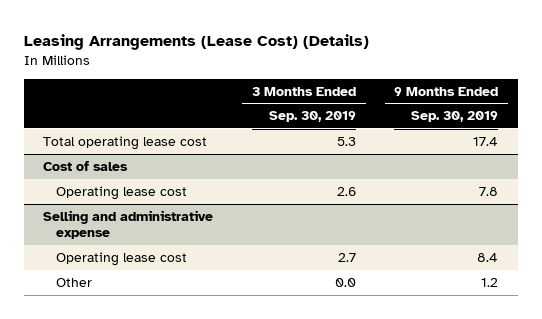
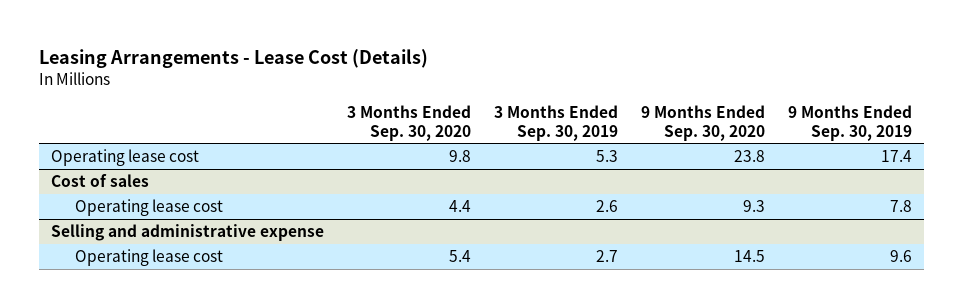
- Leasing Arrangements (Lease Cost) (Details)
+ Leasing Arrangements - Lease Cost (Details)
- | 3 Months Ended Sep. 30, 2019 | 9 Months Ended Sep. 30, 2019
+ | 3 Months Ended Sep. 30, 2020 | 3 Months Ended Sep. 30, 2019 | 9 Months Ended Sep. 30, 2020 | 9 Months Ended Sep. 30, 2019
- Total operating lease cost | 5.3 | 17.4
+ Operating lease cost | 9.8 | 5.3 | 23.8 | 17.4
@ Selling and administrative expense
- Operating lease cost | 2.7 | 8.4
- Other | 0.0 | 1.2
+ Operating lease cost | 5.4 | 2.7 | 14.5 | 9.6

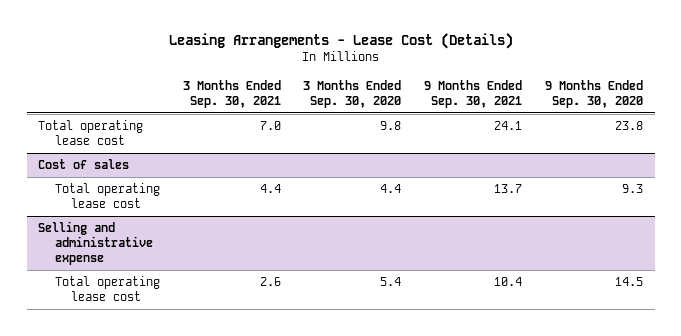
- | 3 Months Ended Sep. 30, 2020 | 3 Months Ended Sep. 30, 2019 | 9 Months Ended Sep. 30, 2020 | 9 Months Ended Sep. 30, 2019
+ | 3 Months Ended Sep. 30, 2021 | 3 Months Ended Sep. 30, 2020 | 9 Months Ended Sep. 30, 2021 | 9 Months Ended Sep. 30, 2020
- Operating lease cost | 9.8 | 5.3 | 23.8 | 17.4
+ Total operating lease cost | 7.0 | 9.8 | 24.1 | 23.8
@ Cost of sales
- Operating lease cost | 4.4 | 2.6 | 9.3 | 7.8
+ Total operating lease cost | 4.4 | 4.4 | 13.7 | 9.3
@ Selling and administrative expense
- Operating lease cost | 5.4 | 2.7 | 14.5 | 9.6
+ Total operating lease cost | 2.6 | 5.4 | 10.4 | 14.5

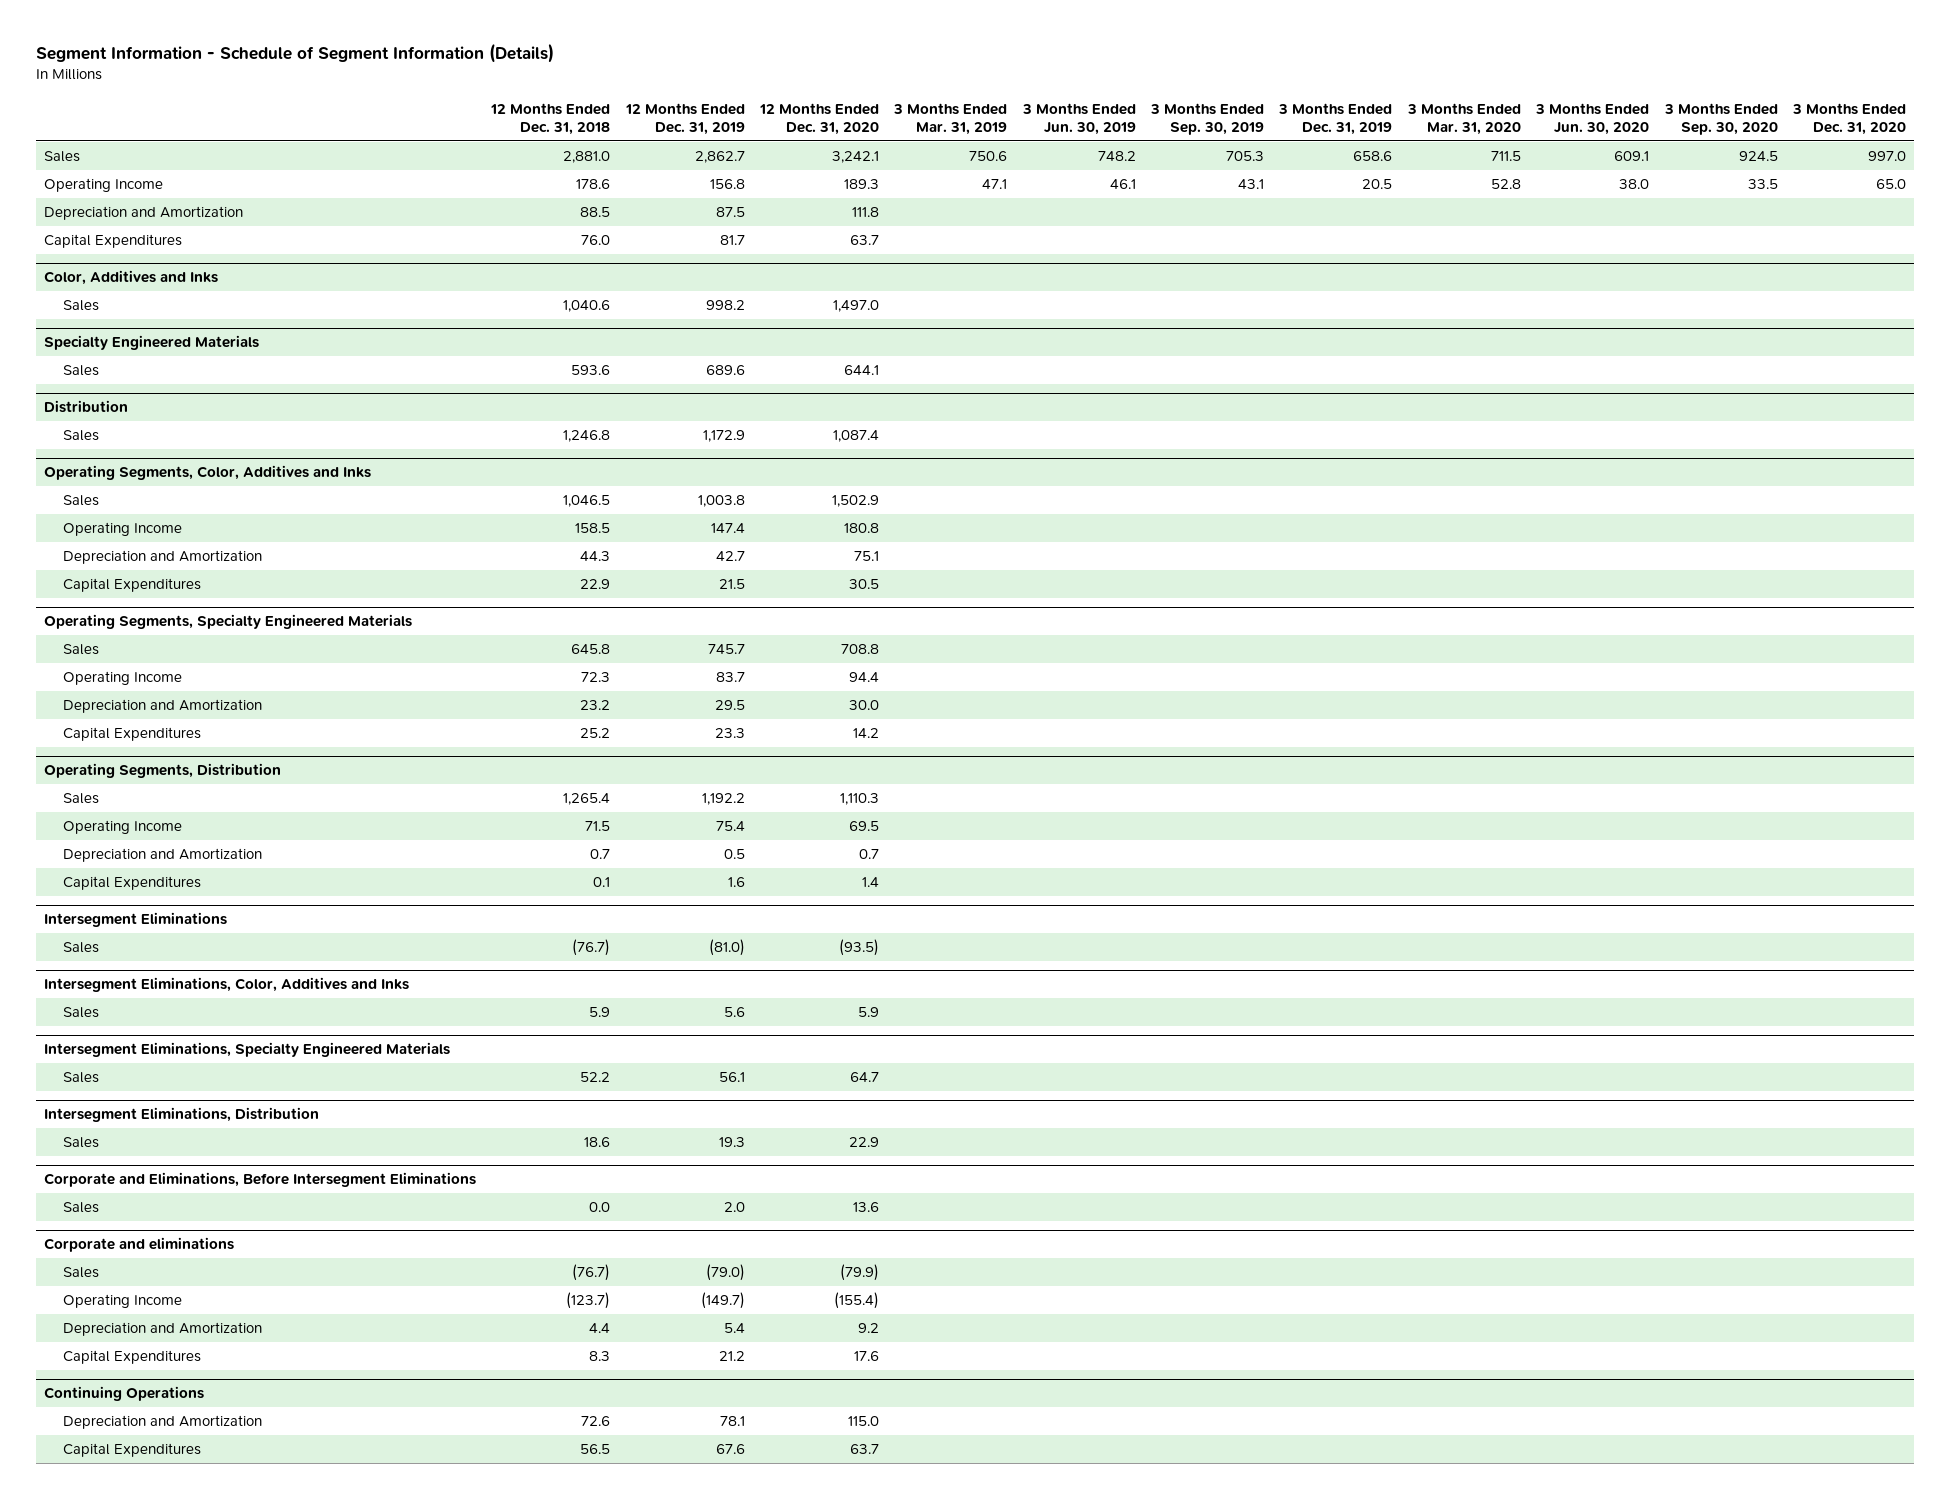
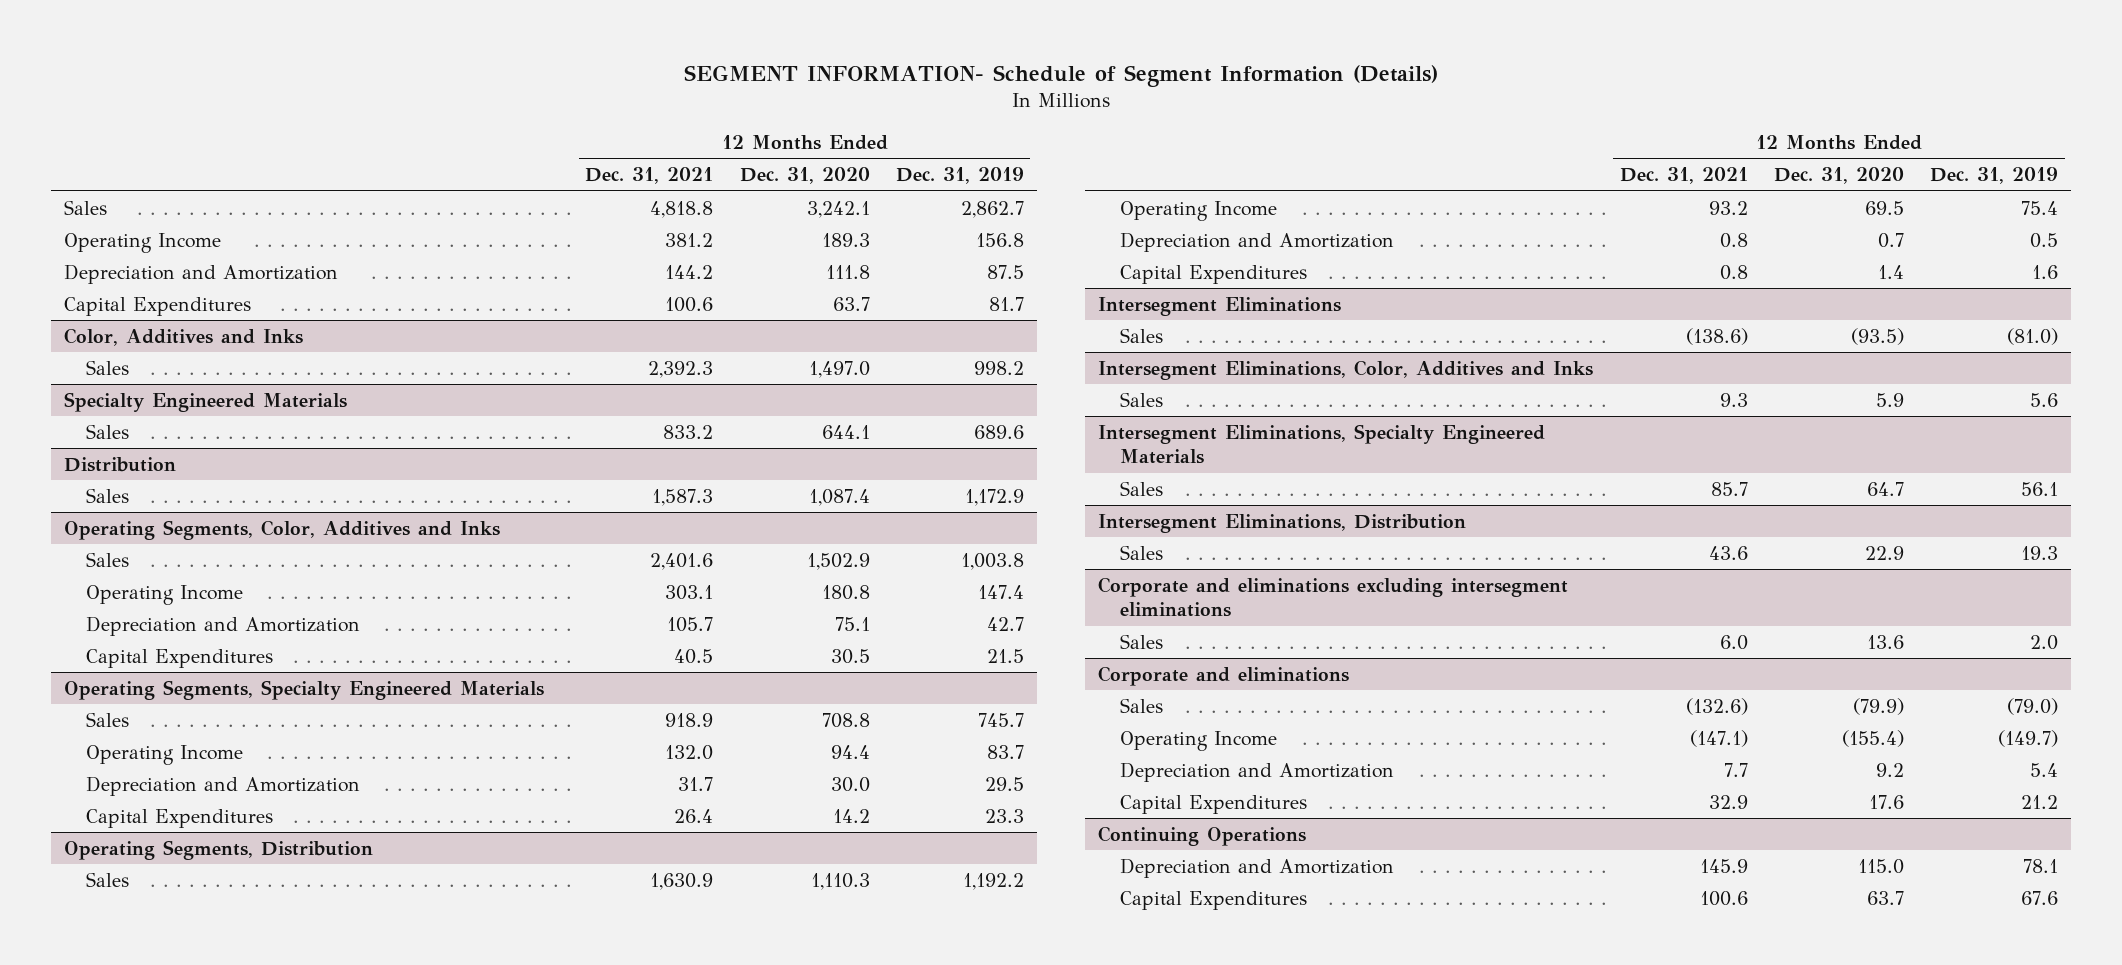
- Segment Information - Schedule of Segment Information (Details)
+ SEGMENT INFORMATION- Schedule of Segment Information (Details)
- | 12 Months Ended Dec. 31, 2018 | 12 Months Ended Dec. 31, 2019 | 12 Months Ended Dec. 31, 2020 | 3 Months Ended Mar. 31, 2019 | 3 Months Ended Jun. 30, 2019 | 3 Months Ended Sep. 30, 2019 | 3 Months Ended Dec. 31, 2019 | 3 Months Ended Mar. 31, 2020 | 3 Months Ended Jun. 30, 2020 | 3 Months Ended Sep. 30, 2020 | 3 Months Ended Dec. 31, 2020
+ | 12 Months Ended Dec. 31, 2021 | 12 Months Ended Dec. 31, 2020 | 12 Months Ended Dec. 31, 2019
- Corporate and Eliminations, Before Intersegment Eliminations
+ Corporate and eliminations excluding intersegment eliminations

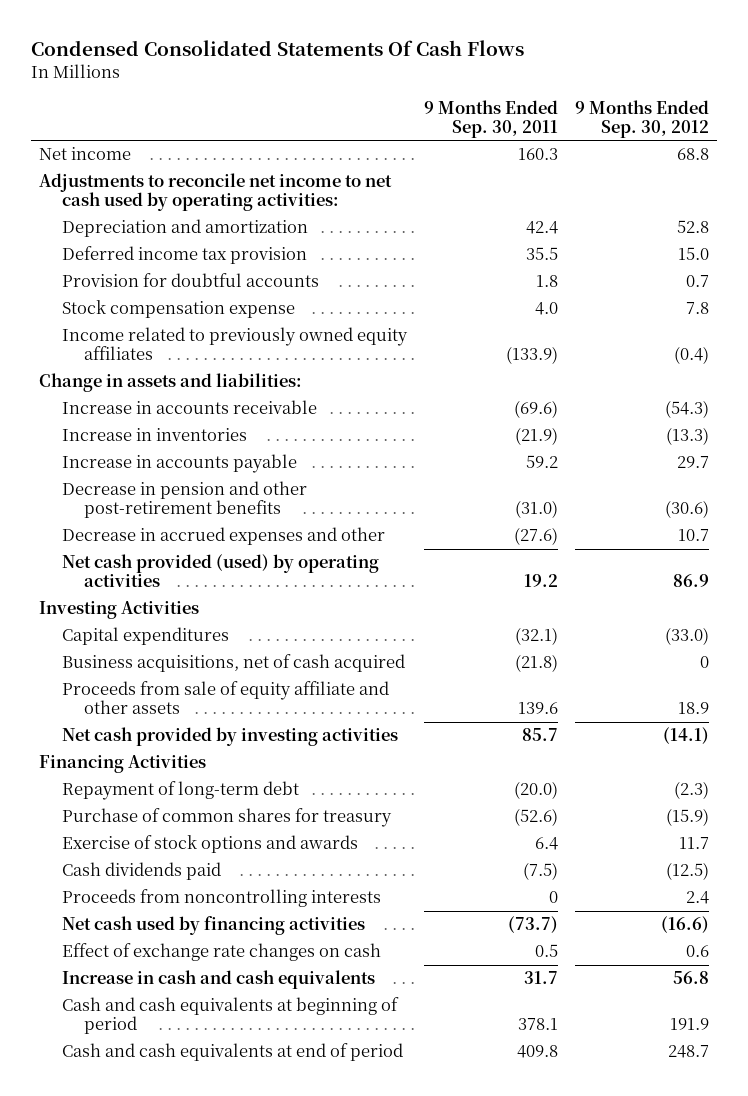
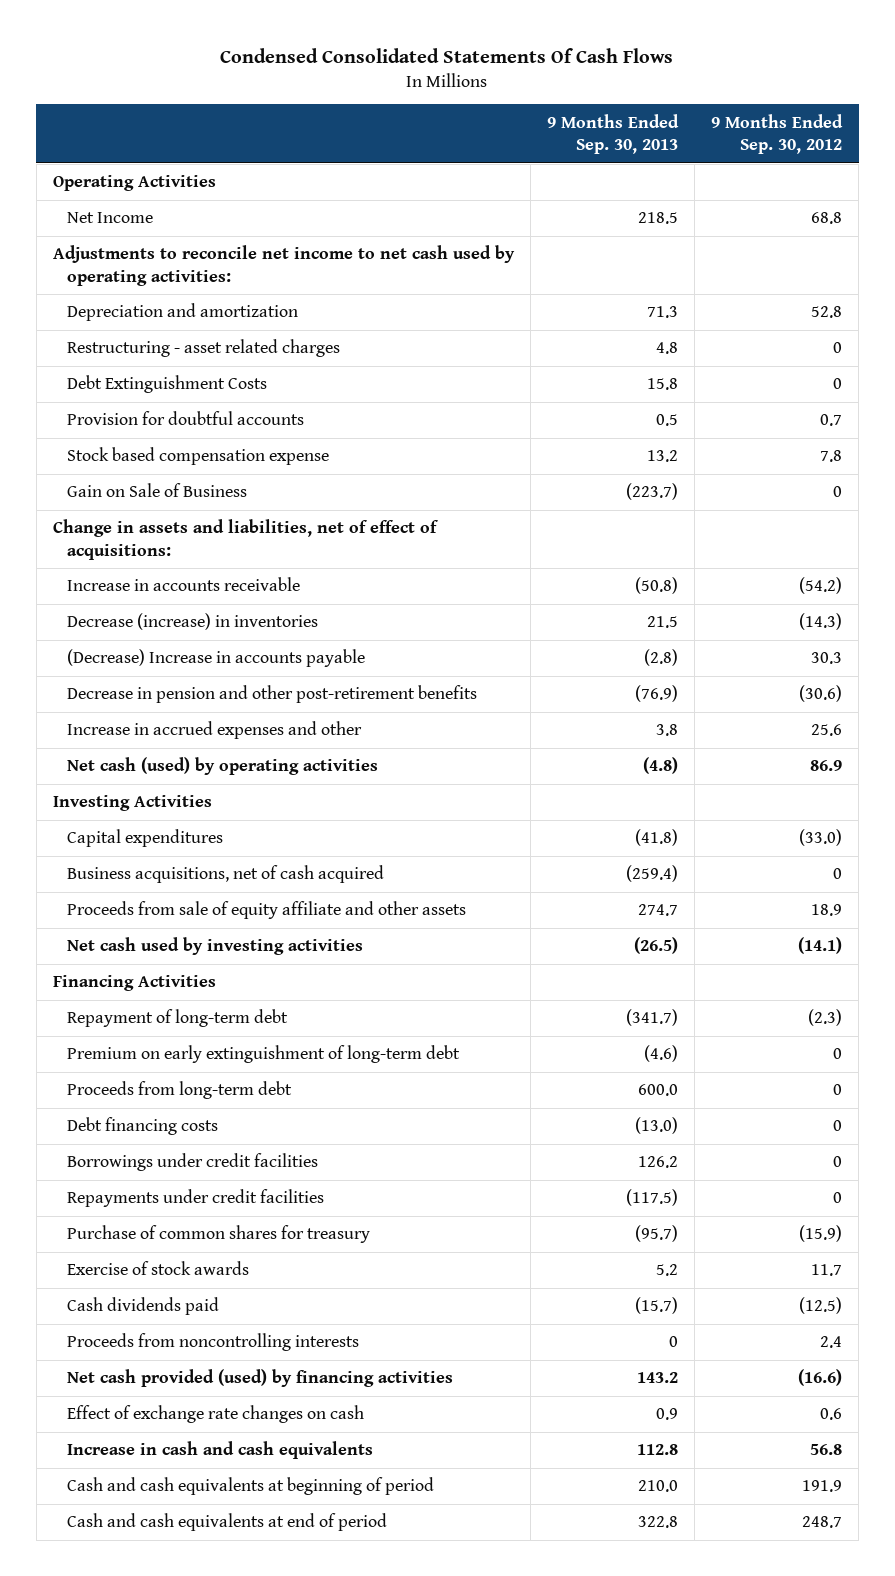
- | 9 Months Ended Sep. 30, 2011 | 9 Months Ended Sep. 30, 2012
+ | 9 Months Ended Sep. 30, 2013 | 9 Months Ended Sep. 30, 2012
- Net income | 160.3 | 68.8
+ Operating Activities
+ Net Income | 218.5 | 68.8
- Deferred income tax provision | 35.5 | 15.0
+ Restructuring - asset related charges | 4.8 | 0
+ Debt Extinguishment Costs | 15.8 | 0
- Stock compensation expense | 4.0 | 7.8
- Income related to previously owned equity affiliates | (133.9) | (0.4)
- Change in assets and liabilities:
- Increase in accounts receivable | (69.6) | (54.3)
- Increase in inventories | (21.9) | (13.3)
- Increase in accounts payable | 59.2 | 29.7
+ Stock based compensation expense | 13.2 | 7.8
+ Gain on Sale of Business | (223.7) | 0
+ Change in assets and liabilities, net of effect of acquisitions:
+ Increase in accounts receivable | (50.8) | (54.2)
+ Decrease (increase) in inventories | 21.5 | (14.3)
+ (Decrease) Increase in accounts payable | (2.8) | 30.3
- Decrease in accrued expenses and other | (27.6) | 10.7
- Net cash provided (used) by operating activities | 19.2 | 86.9
+ Increase in accrued expenses and other | 3.8 | 25.6
+ Net cash (used) by operating activities | (4.8) | 86.9
- Net cash provided by investing activities | 85.7 | (14.1)
+ Net cash used by investing activities | (26.5) | (14.1)
+ Premium on early extinguishment of long-term debt | (4.6) | 0
+ Proceeds from long-term debt | 600.0 | 0
+ Debt financing costs | (13.0) | 0
+ Borrowings under credit facilities | 126.2 | 0
+ Repayments under credit facilities | (117.5) | 0
- Exercise of stock options and awards | 6.4 | 11.7
+ Exercise of stock awards | 5.2 | 11.7
- Net cash used by financing activities | (73.7) | (16.6)
+ Net cash provided (used) by financing activities | 143.2 | (16.6)

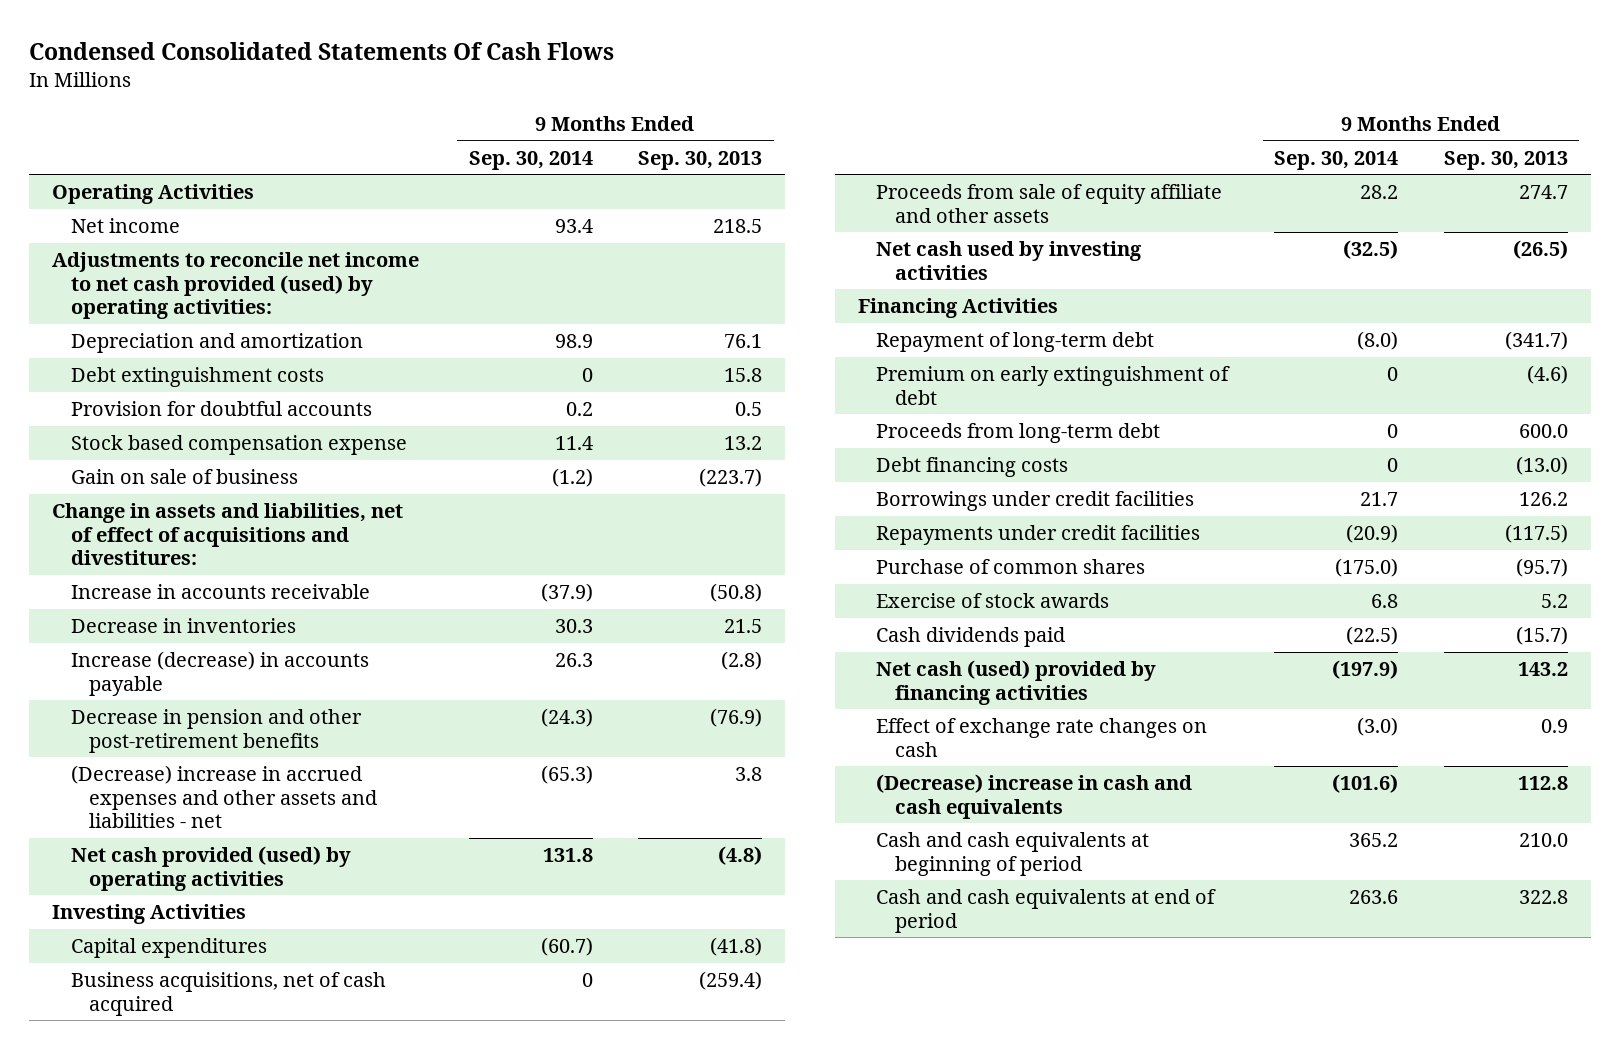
- | 9 Months Ended Sep. 30, 2013 | 9 Months Ended Sep. 30, 2012
+ | 9 Months Ended Sep. 30, 2014 | 9 Months Ended Sep. 30, 2013
- Net Income | 218.5 | 68.8
- Adjustments to reconcile net income to net cash used by operating activities:
- Depreciation and amortization | 71.3 | 52.8
- Restructuring - asset related charges | 4.8 | 0
- Debt Extinguishment Costs | 15.8 | 0
+ Net income | 93.4 | 218.5
+ Adjustments to reconcile net income to net cash provided (used) by operating activities:
+ Depreciation and amortization | 98.9 | 76.1
+ Debt extinguishment costs | 0 | 15.8
- Gain on Sale of Business | (223.7) | 0
- Change in assets and liabilities, net of effect of acquisitions:
+ Gain on sale of business | (1.2) | (223.7)
+ Change in assets and liabilities, net of effect of acquisitions and divestitures:
- Decrease (increase) in inventories | 21.5 | (14.3)
- (Decrease) Increase in accounts payable | (2.8) | 30.3
+ Decrease in inventories | 30.3 | 21.5
+ Increase (decrease) in accounts payable | 26.3 | (2.8)
- Increase in accrued expenses and other | 3.8 | 25.6
- Net cash (used) by operating activities | (4.8) | 86.9
+ (Decrease) increase in accrued expenses and other assets and liabilities - net | (65.3) | 3.8
+ Net cash provided (used) by operating activities | 131.8 | (4.8)
- Premium on early extinguishment of long-term debt | (4.6) | 0
+ Premium on early extinguishment of debt | 0 | (4.6)
- Purchase of common shares for treasury | (95.7) | (15.9)
+ Purchase of common shares | (175.0) | (95.7)
- Proceeds from noncontrolling interests | 0 | 2.4
- Net cash provided (used) by financing activities | 143.2 | (16.6)
+ Net cash (used) provided by financing activities | (197.9) | 143.2
- Increase in cash and cash equivalents | 112.8 | 56.8
+ (Decrease) increase in cash and cash equivalents | (101.6) | 112.8

